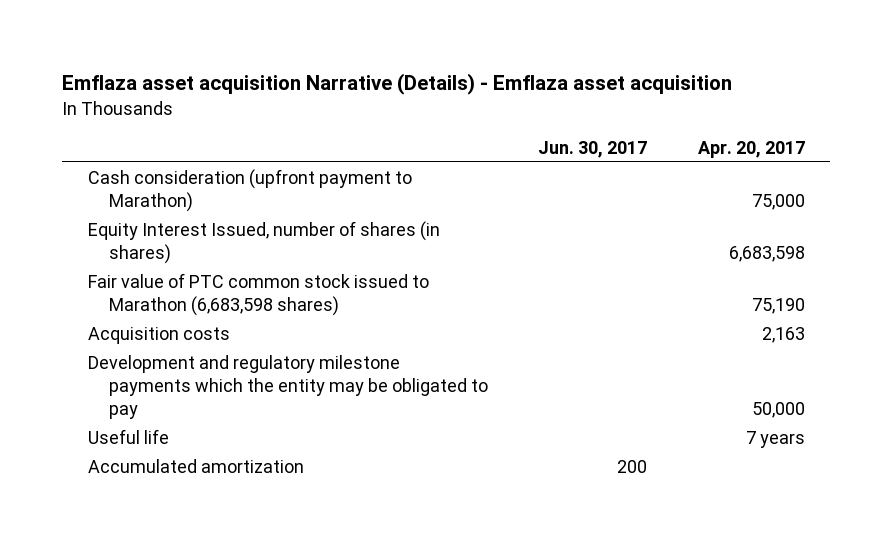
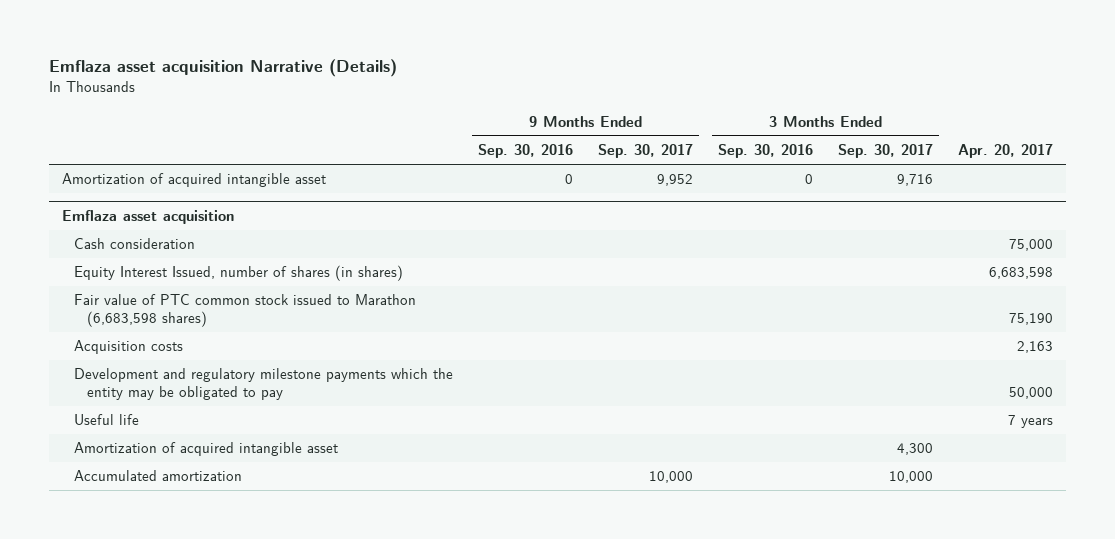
- Emflaza asset acquisition Narrative (Details) - Emflaza asset acquisition
+ Emflaza asset acquisition Narrative (Details)
- | Jun. 30, 2017 | Apr. 20, 2017
+ | 9 Months Ended Sep. 30, 2016 | 9 Months Ended Sep. 30, 2017 | 3 Months Ended Sep. 30, 2016 | 3 Months Ended Sep. 30, 2017 | Apr. 20, 2017
- Cash consideration (upfront payment to Marathon) | | 75,000
+ Amortization of acquired intangible asset | 0 | 9,952 | 0 | 9,716 |
+ Emflaza asset acquisition
+ Cash consideration | | | | | 75,000
+ Amortization of acquired intangible asset | | | | 4,300 |

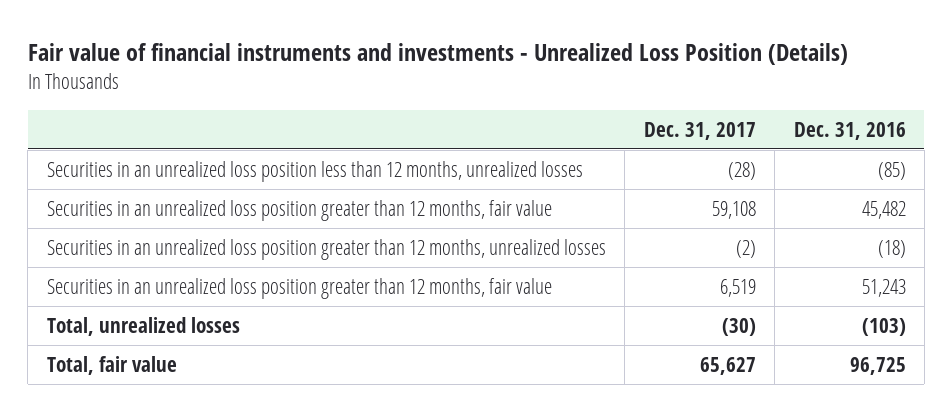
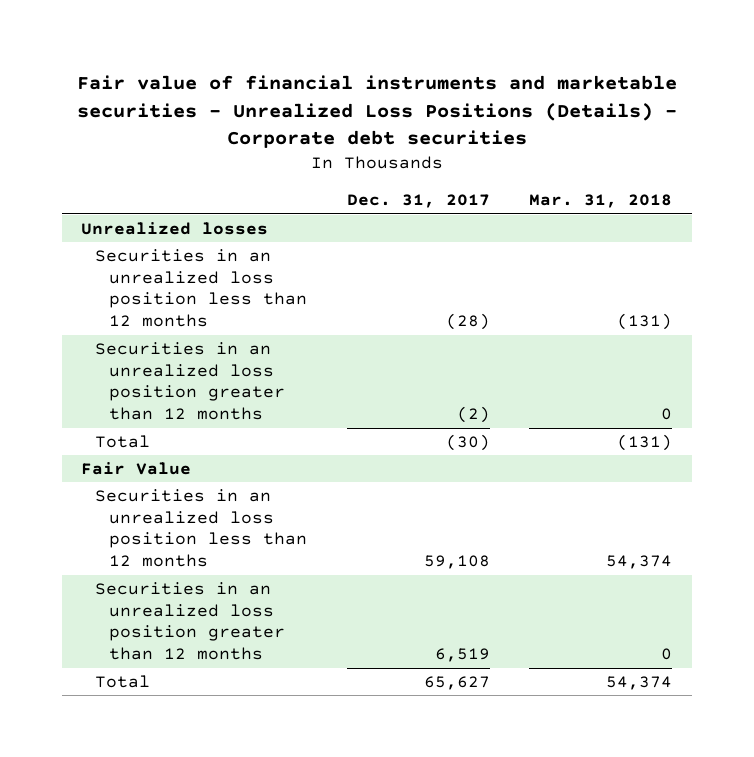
- Fair value of financial instruments and investments - Unrealized Loss Position (Details)
+ Fair value of financial instruments and marketable securities - Unrealized Loss Positions (Details) - Corporate debt securities
- | Dec. 31, 2017 | Dec. 31, 2016
+ | Dec. 31, 2017 | Mar. 31, 2018
- Securities in an unrealized loss position less than 12 months, unrealized losses | (28) | (85)
- Securities in an unrealized loss position greater than 12 months, fair value | 59,108 | 45,482
- Securities in an unrealized loss position greater than 12 months, unrealized losses | (2) | (18)
- Securities in an unrealized loss position greater than 12 months, fair value | 6,519 | 51,243
- Total, unrealized losses | (30) | (103)
- Total, fair value | 65,627 | 96,725
+ Unrealized losses
+ Securities in an unrealized loss position less than 12 months | (28) | (131)
+ Securities in an unrealized loss position greater than 12 months | (2) | 0
+ Total | (30) | (131)
+ Fair Value
+ Securities in an unrealized loss position less than 12 months | 59,108 | 54,374
+ Securities in an unrealized loss position greater than 12 months | 6,519 | 0
+ Total | 65,627 | 54,374

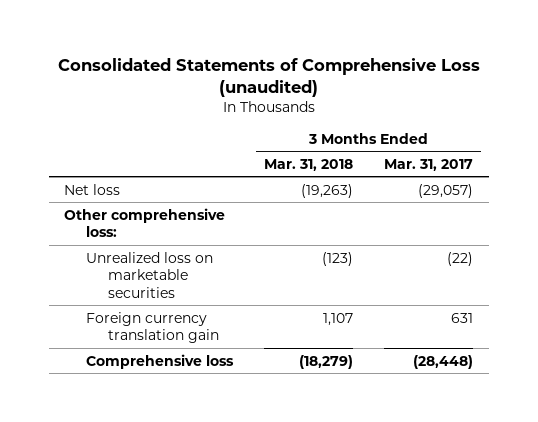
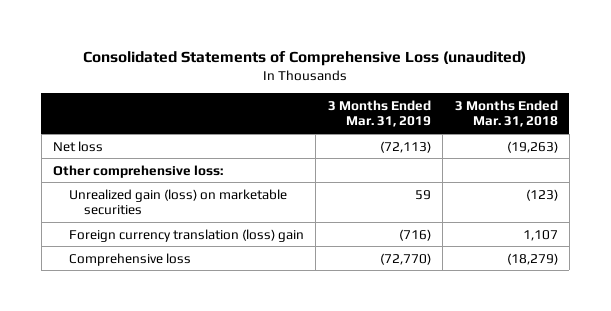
- | 3 Months Ended Mar. 31, 2018 | 3 Months Ended Mar. 31, 2017
+ | 3 Months Ended Mar. 31, 2019 | 3 Months Ended Mar. 31, 2018
- Unrealized loss on marketable securities | (123) | (22)
- Foreign currency translation gain | 1,107 | 631
+ Unrealized gain (loss) on marketable securities | 59 | (123)
+ Foreign currency translation (loss) gain | (716) | 1,107

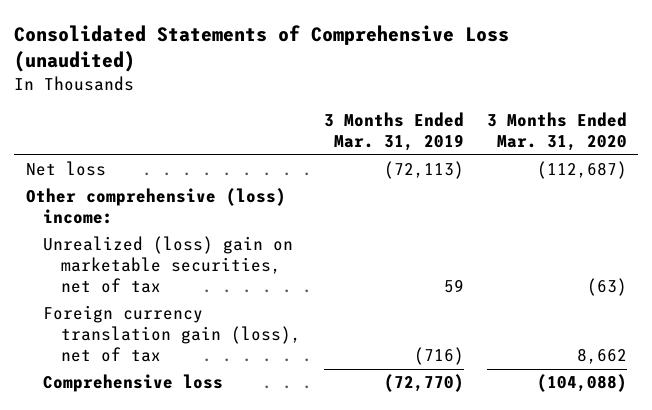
- | 3 Months Ended Mar. 31, 2019 | 3 Months Ended Mar. 31, 2018
+ | 3 Months Ended Mar. 31, 2019 | 3 Months Ended Mar. 31, 2020
- Other comprehensive loss:
- Unrealized gain (loss) on marketable securities | 59 | (123)
- Foreign currency translation (loss) gain | (716) | 1,107
+ Other comprehensive (loss) income:
+ Unrealized (loss) gain on marketable securities, net of tax | 59 | (63)
+ Foreign currency translation gain (loss), net of tax | (716) | 8,662

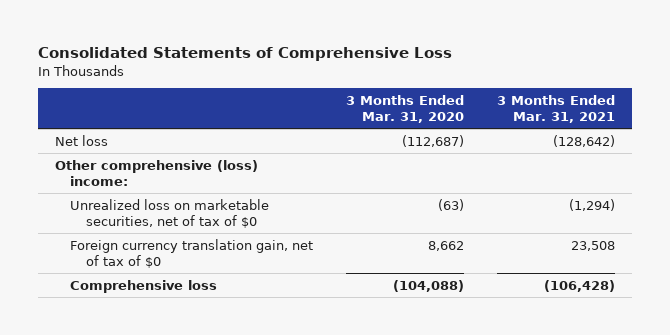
- Consolidated Statements of Comprehensive Loss (unaudited)
+ Consolidated Statements of Comprehensive Loss
- | 3 Months Ended Mar. 31, 2019 | 3 Months Ended Mar. 31, 2020
+ | 3 Months Ended Mar. 31, 2020 | 3 Months Ended Mar. 31, 2021
- Unrealized (loss) gain on marketable securities, net of tax | 59 | (63)
- Foreign currency translation gain (loss), net of tax | (716) | 8,662
+ Unrealized loss on marketable securities, net of tax of $0 | (63) | (1,294)
+ Foreign currency translation gain, net of tax of $0 | 8,662 | 23,508

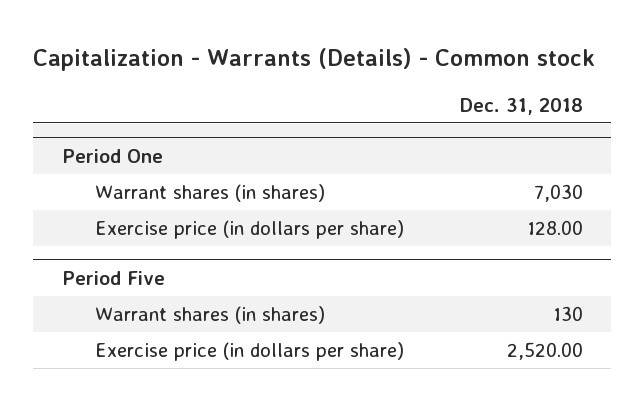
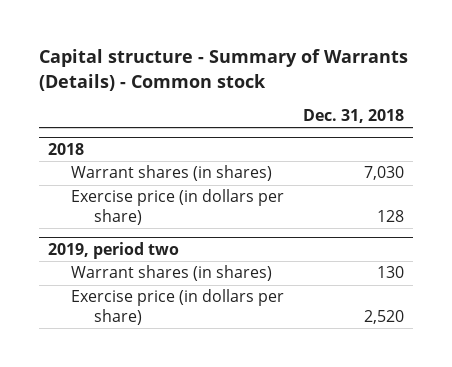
- Capitalization - Warrants (Details) - Common stock
+ Capital structure - Summary of Warrants (Details) - Common stock
- Period One
+ 2018
- Exercise price (in dollars per share) | 128.00
- Period Five
+ Exercise price (in dollars per share) | 128
+ 2019, period two
- Exercise price (in dollars per share) | 2,520.00
+ Exercise price (in dollars per share) | 2,520

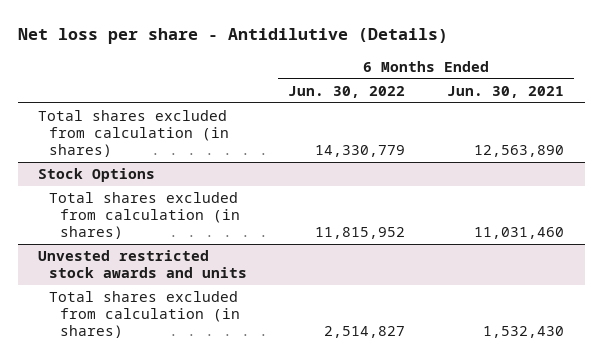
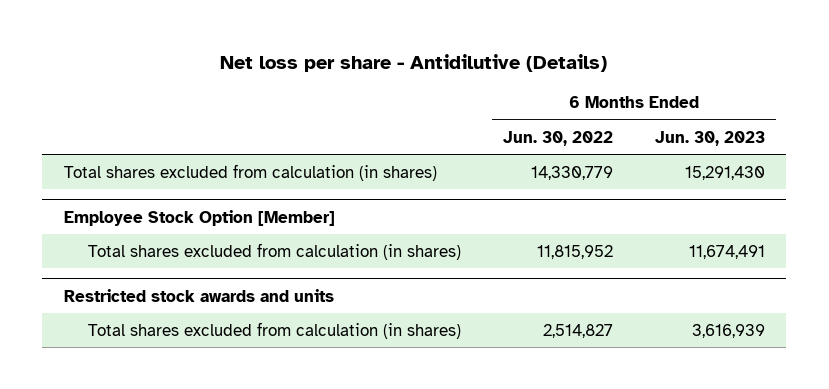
- | 6 Months Ended Jun. 30, 2022 | 6 Months Ended Jun. 30, 2021
+ | 6 Months Ended Jun. 30, 2022 | 6 Months Ended Jun. 30, 2023
- Stock Options
+ Employee Stock Option [Member]
- Unvested restricted stock awards and units
+ Restricted stock awards and units

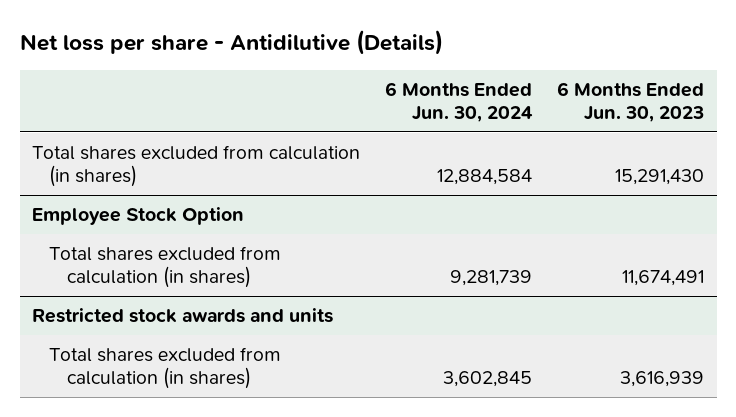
- | 6 Months Ended Jun. 30, 2022 | 6 Months Ended Jun. 30, 2023
+ | 6 Months Ended Jun. 30, 2024 | 6 Months Ended Jun. 30, 2023
- Employee Stock Option [Member]
+ Employee Stock Option

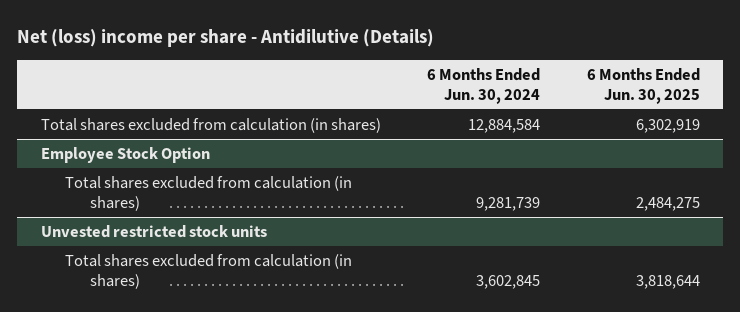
- Net loss per share - Antidilutive (Details)
+ Net (loss) income per share - Antidilutive (Details)
- | 6 Months Ended Jun. 30, 2024 | 6 Months Ended Jun. 30, 2023
+ | 6 Months Ended Jun. 30, 2024 | 6 Months Ended Jun. 30, 2025
- Restricted stock awards and units
+ Unvested restricted stock units

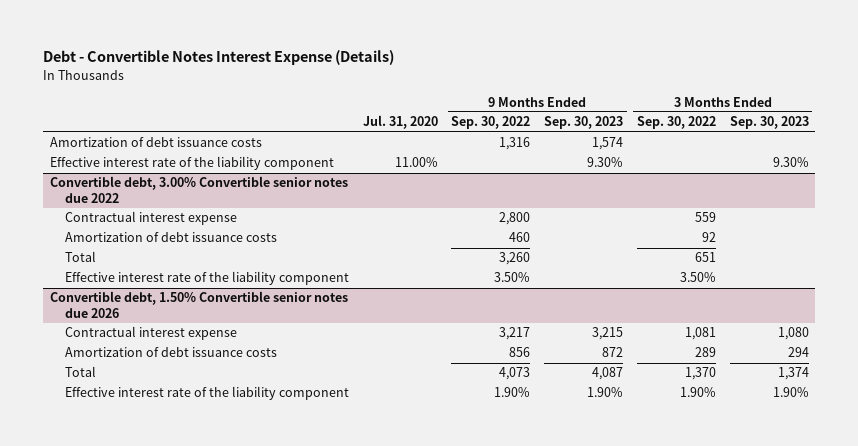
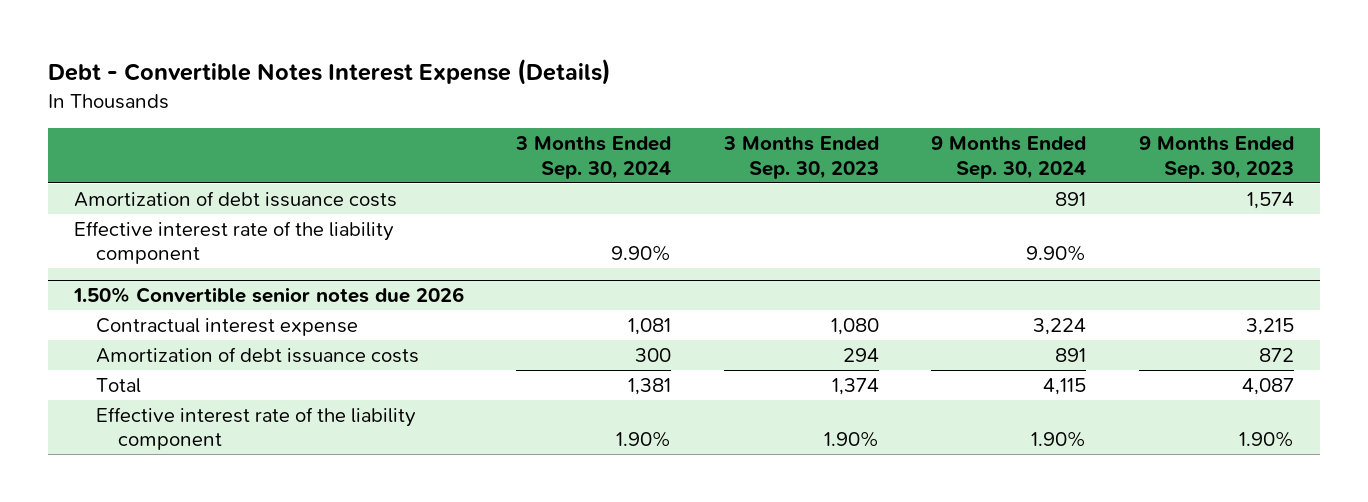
- | Jul. 31, 2020 | 9 Months Ended Sep. 30, 2022 | 9 Months Ended Sep. 30, 2023 | 3 Months Ended Sep. 30, 2022 | 3 Months Ended Sep. 30, 2023
+ | 3 Months Ended Sep. 30, 2024 | 3 Months Ended Sep. 30, 2023 | 9 Months Ended Sep. 30, 2024 | 9 Months Ended Sep. 30, 2023
- Effective interest rate of the liability component | 11.00% | | 9.30% | | 9.30%
- Convertible debt, 3.00% Convertible senior notes due 2022
- Contractual interest expense | | 2,800 | | 559 |
- Amortization of debt issuance costs | | 460 | | 92 |
- Total | | 3,260 | | 651 |
- Convertible debt, 1.50% Convertible senior notes due 2026
+ 1.50% Convertible senior notes due 2026

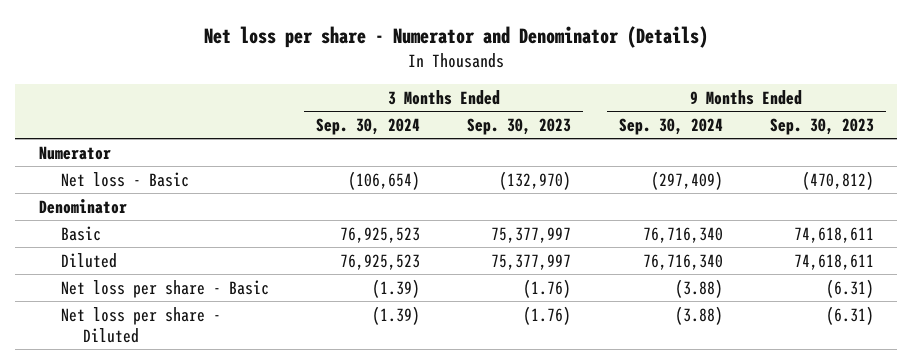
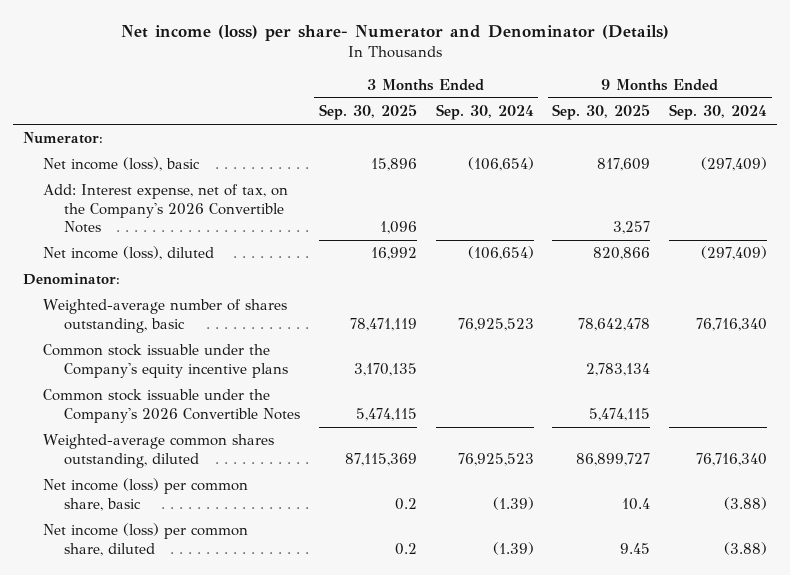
- Net loss per share - Numerator and Denominator (Details)
+ Net income (loss) per share- Numerator and Denominator (Details)
- | 3 Months Ended Sep. 30, 2024 | 3 Months Ended Sep. 30, 2023 | 9 Months Ended Sep. 30, 2024 | 9 Months Ended Sep. 30, 2023
+ | 3 Months Ended Sep. 30, 2025 | 3 Months Ended Sep. 30, 2024 | 9 Months Ended Sep. 30, 2025 | 9 Months Ended Sep. 30, 2024
- Numerator
- Net loss - Basic | (106,654) | (132,970) | (297,409) | (470,812)
- Denominator
- Basic | 76,925,523 | 75,377,997 | 76,716,340 | 74,618,611
- Diluted | 76,925,523 | 75,377,997 | 76,716,340 | 74,618,611
- Net loss per share - Basic | (1.39) | (1.76) | (3.88) | (6.31)
- Net loss per share - Diluted | (1.39) | (1.76) | (3.88) | (6.31)
+ Numerator:
+ Net income (loss), basic | 15,896 | (106,654) | 817,609 | (297,409)
+ Add: Interest expense, net of tax, on the Company's 2026 Convertible Notes | 1,096 | | 3,257 |
+ Net income (loss), diluted | 16,992 | (106,654) | 820,866 | (297,409)
+ Denominator:
+ Weighted-average number of shares outstanding, basic | 78,471,119 | 76,925,523 | 78,642,478 | 76,716,340
+ Common stock issuable under the Company's equity incentive plans | 3,170,135 | | 2,783,134 |
+ Common stock issuable under the Company's 2026 Convertible Notes | 5,474,115 | | 5,474,115 |
+ Weighted-average common shares outstanding, diluted | 87,115,369 | 76,925,523 | 86,899,727 | 76,716,340
+ Net income (loss) per common share, basic | 0.2 | (1.39) | 10.4 | (3.88)
+ Net income (loss) per common share, diluted | 0.2 | (1.39) | 9.45 | (3.88)

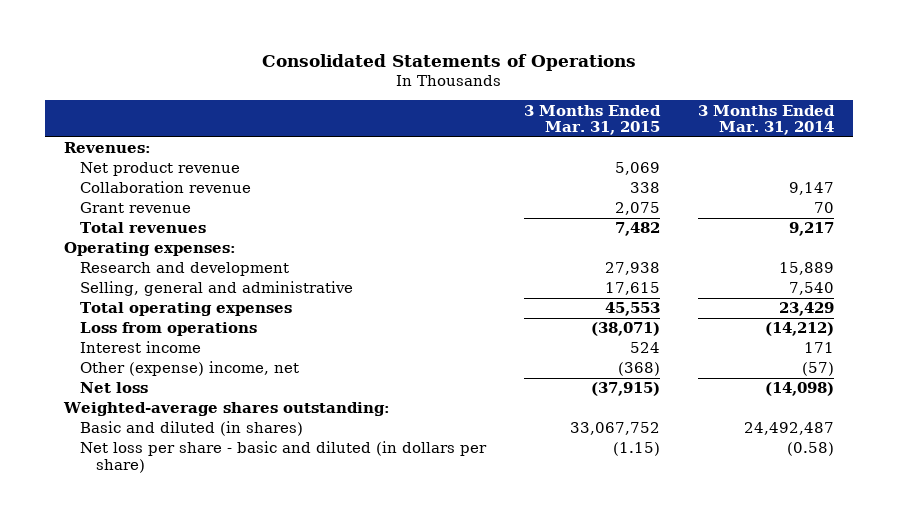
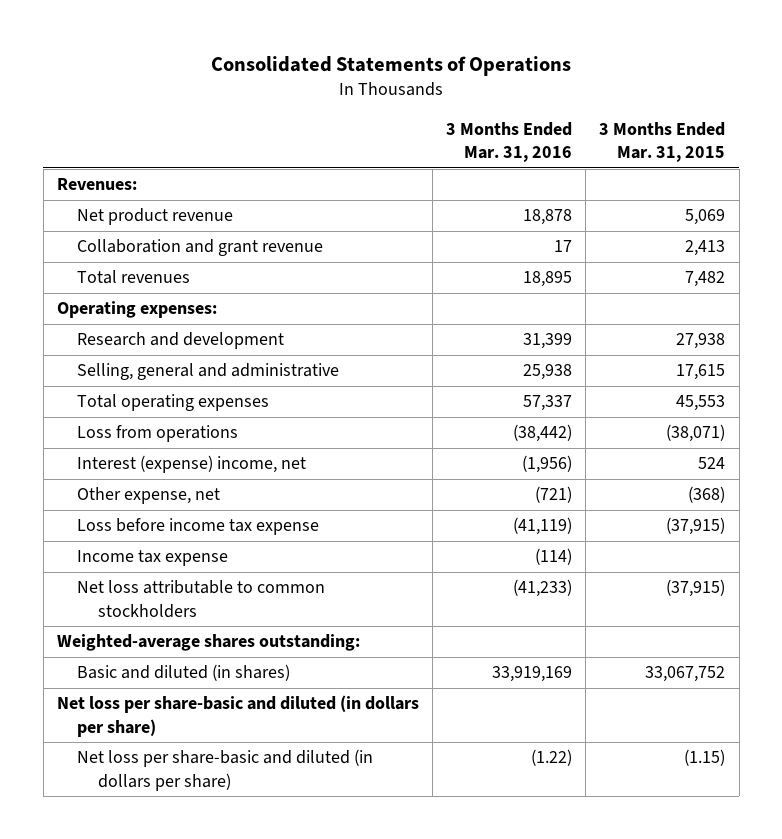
- | 3 Months Ended Mar. 31, 2015 | 3 Months Ended Mar. 31, 2014
+ | 3 Months Ended Mar. 31, 2016 | 3 Months Ended Mar. 31, 2015
- Collaboration revenue | 338 | 9,147
- Grant revenue | 2,075 | 70
+ Collaboration and grant revenue | 17 | 2,413
- Interest income | 524 | 171
- Other (expense) income, net | (368) | (57)
- Net loss | (37,915) | (14,098)
+ Interest (expense) income, net | (1,956) | 524
+ Other expense, net | (721) | (368)
+ Loss before income tax expense | (41,119) | (37,915)
+ Income tax expense | (114) |
+ Net loss attributable to common stockholders | (41,233) | (37,915)
- Net loss per share - basic and diluted (in dollars per share) | (1.15) | (0.58)
+ Net loss per share-basic and diluted (in dollars per share)
+ Net loss per share-basic and diluted (in dollars per share) | (1.22) | (1.15)

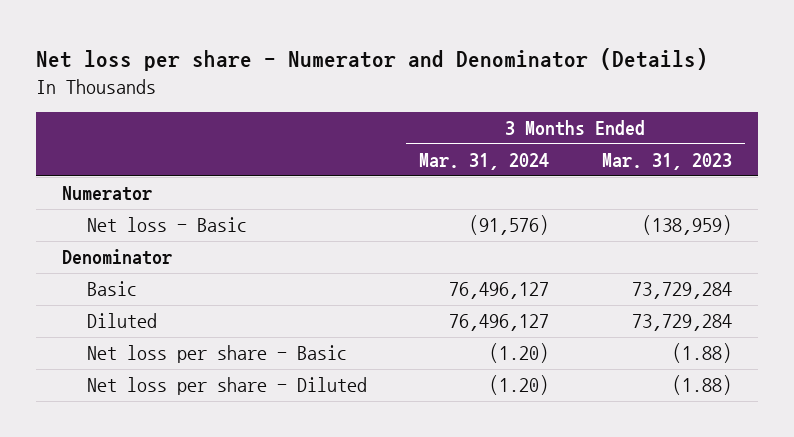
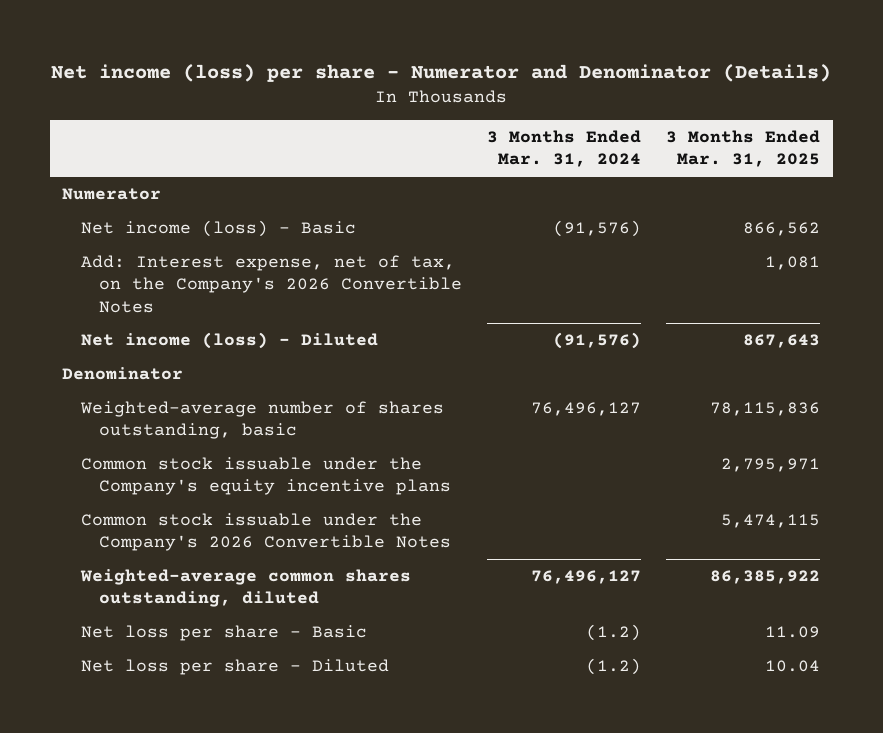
- Net loss per share - Numerator and Denominator (Details)
+ Net income (loss) per share - Numerator and Denominator (Details)
- | 3 Months Ended Mar. 31, 2024 | 3 Months Ended Mar. 31, 2023
+ | 3 Months Ended Mar. 31, 2024 | 3 Months Ended Mar. 31, 2025
- Net loss - Basic | (91,576) | (138,959)
+ Net income (loss) - Basic | (91,576) | 866,562
+ Add: Interest expense, net of tax, on the Company's 2026 Convertible Notes | | 1,081
+ Net income (loss) - Diluted | (91,576) | 867,643
- Basic | 76,496,127 | 73,729,284
- Diluted | 76,496,127 | 73,729,284
- Net loss per share - Basic | (1.20) | (1.88)
- Net loss per share - Diluted | (1.20) | (1.88)
+ Weighted-average number of shares outstanding, basic | 76,496,127 | 78,115,836
+ Common stock issuable under the Company's equity incentive plans | | 2,795,971
+ Common stock issuable under the Company's 2026 Convertible Notes | | 5,474,115
+ Weighted-average common shares outstanding, diluted | 76,496,127 | 86,385,922
+ Net loss per share - Basic | (1.2) | 11.09
+ Net loss per share - Diluted | (1.2) | 10.04

